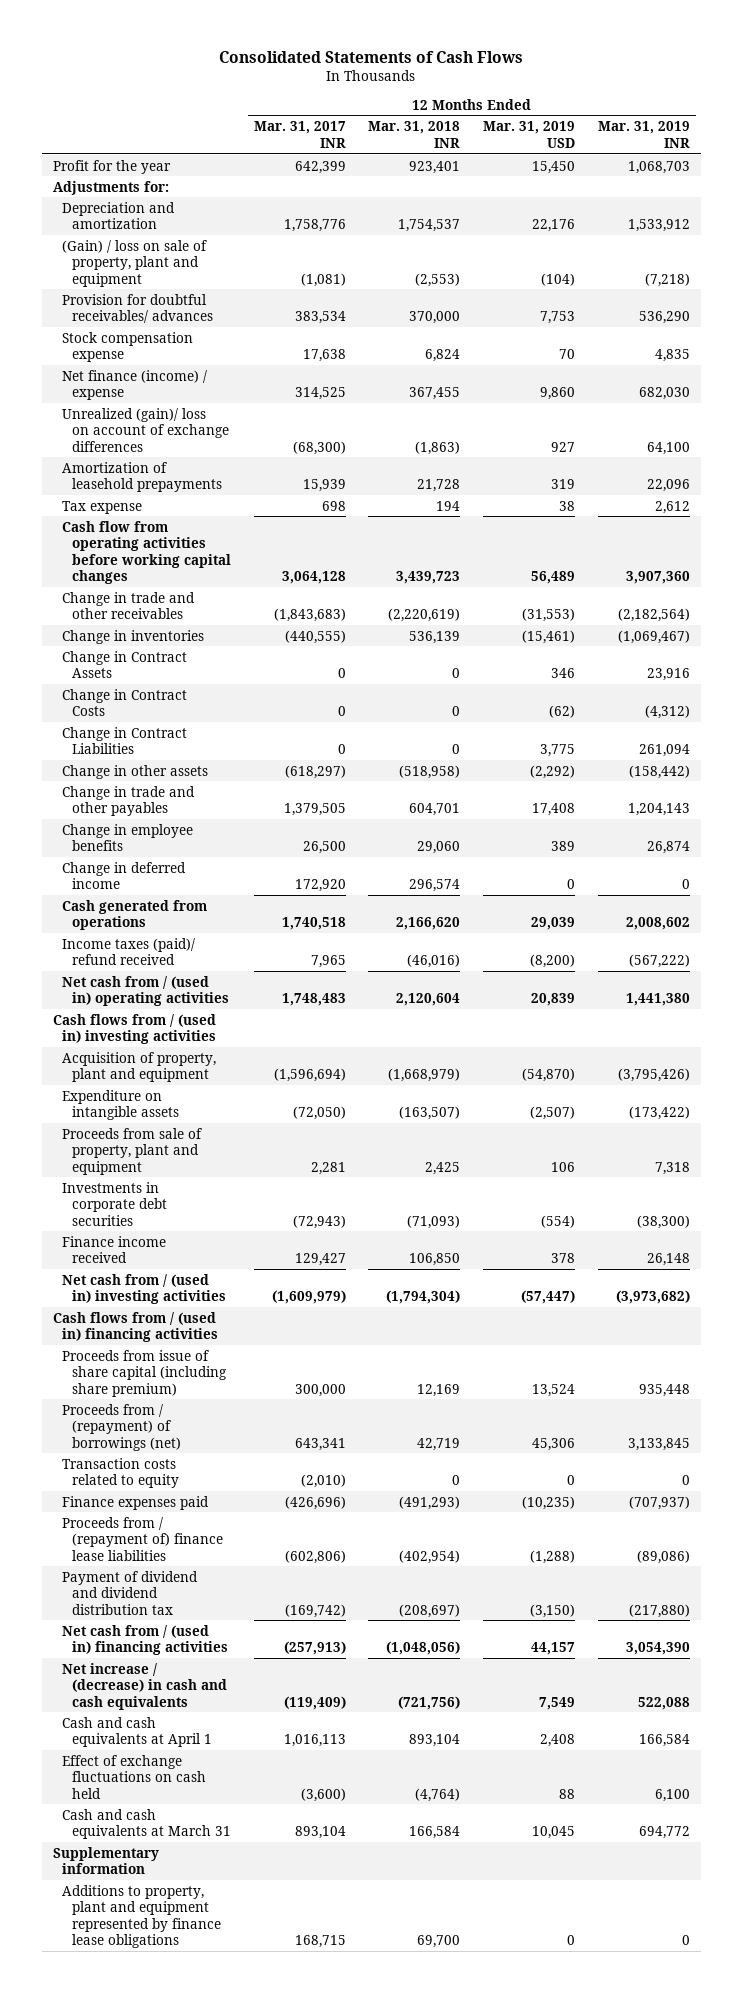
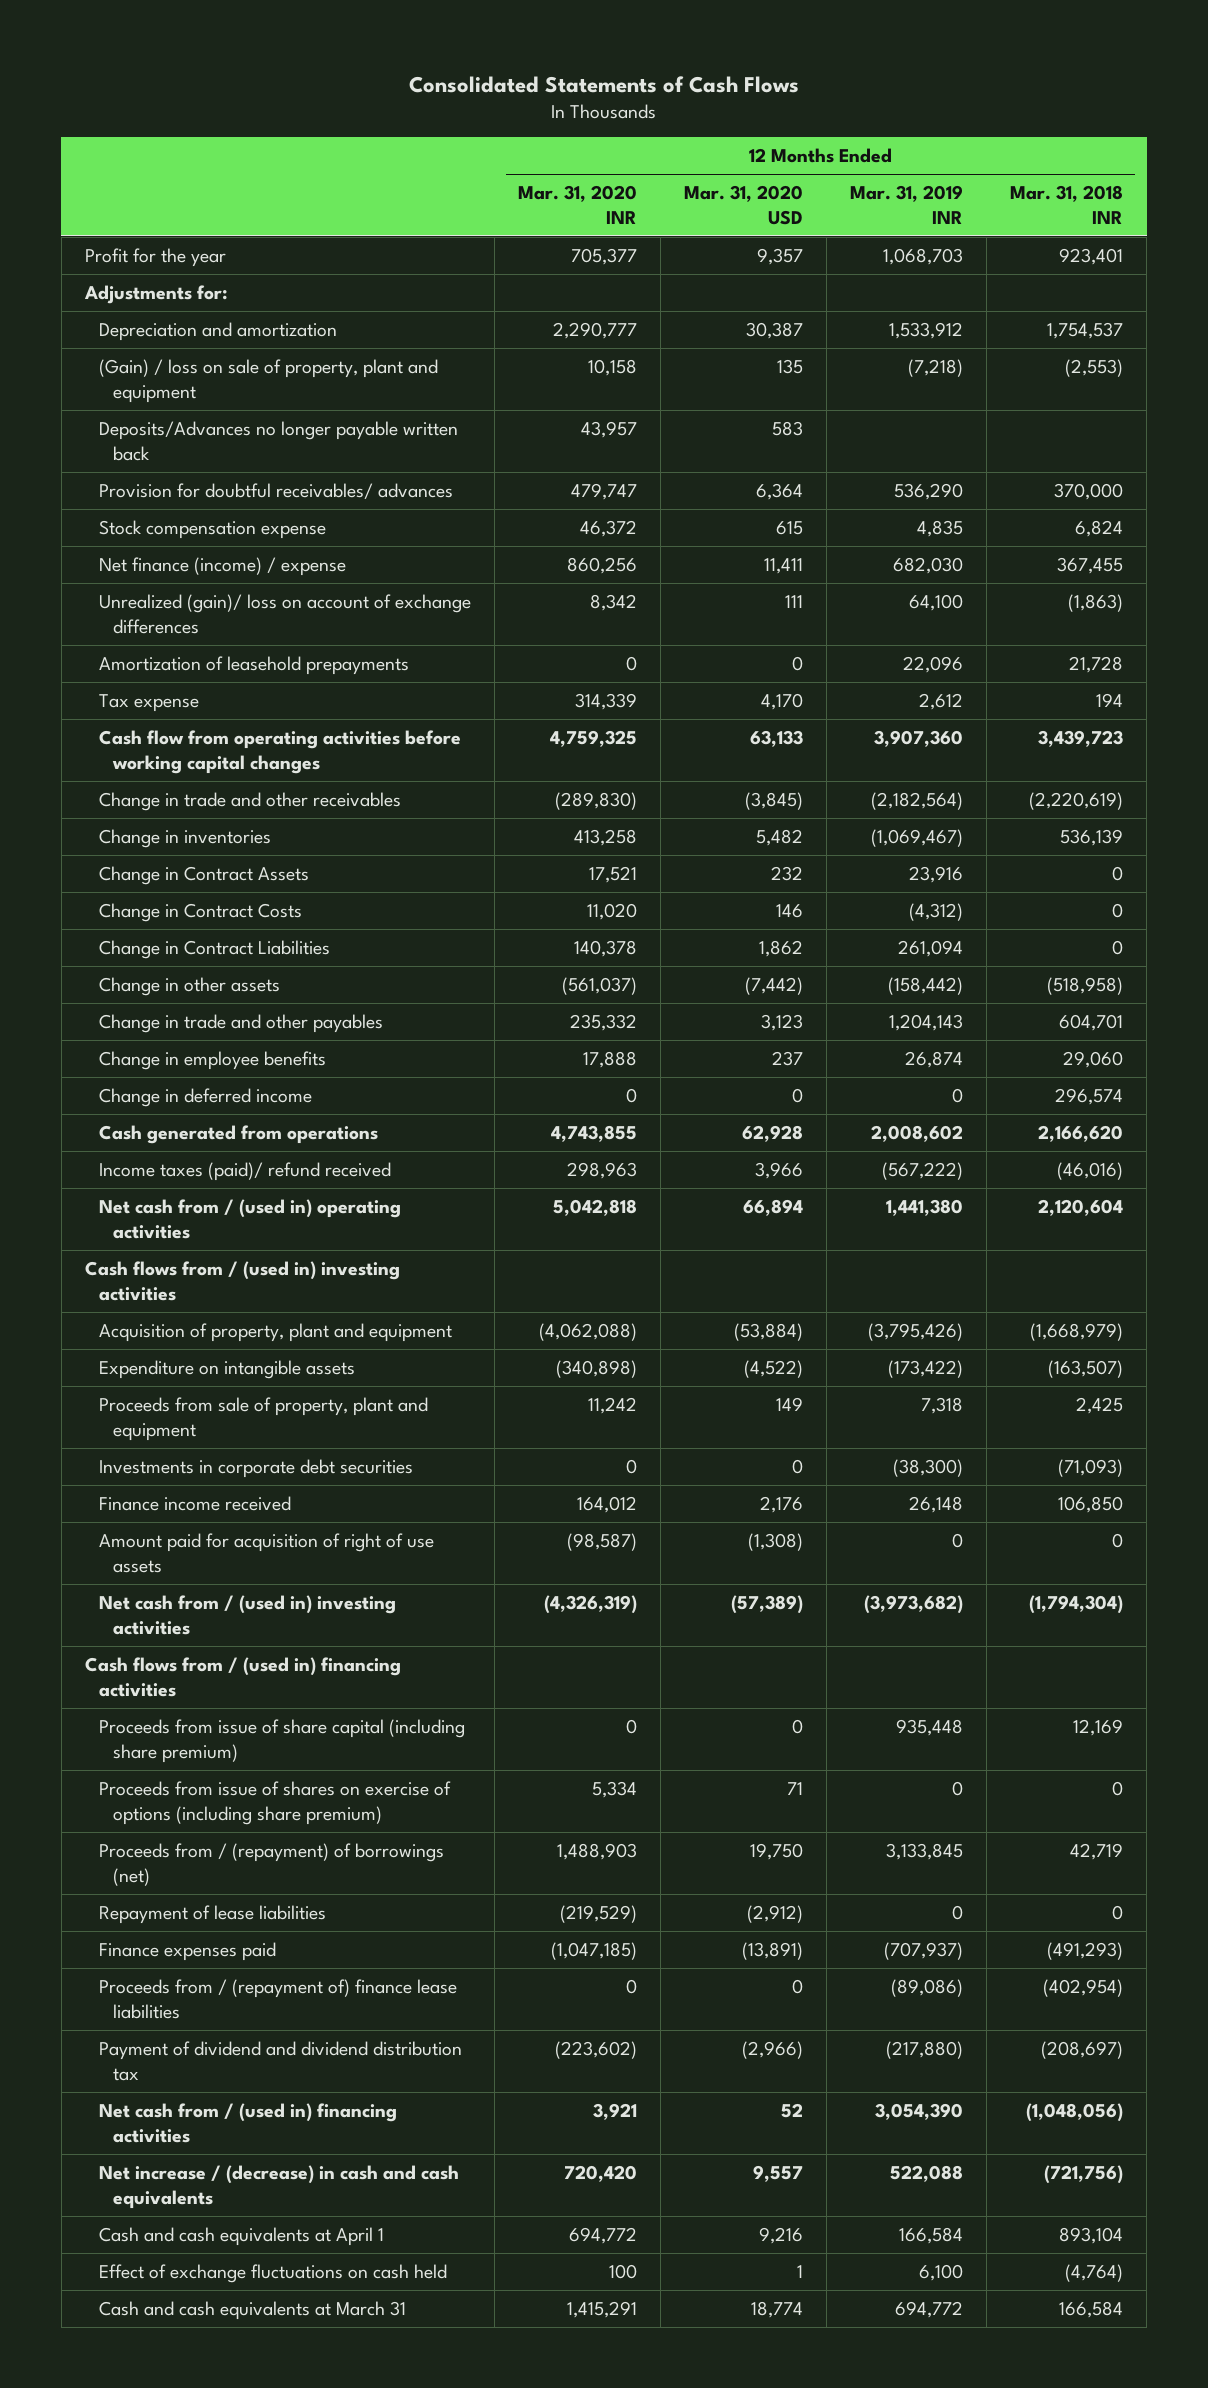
- | 12 Months Ended Mar. 31, 2017 INR | 12 Months Ended Mar. 31, 2018 INR | 12 Months Ended Mar. 31, 2019 USD | 12 Months Ended Mar. 31, 2019 INR
+ | 12 Months Ended Mar. 31, 2020 INR | 12 Months Ended Mar. 31, 2020 USD | 12 Months Ended Mar. 31, 2019 INR | 12 Months Ended Mar. 31, 2018 INR
+ Deposits/Advances no longer payable written back | 43,957 | 583 | |
+ Amount paid for acquisition of right of use assets | (98,587) | (1,308) | 0 | 0
+ Proceeds from issue of shares on exercise of options (including share premium) | 5,334 | 71 | 0 | 0
- Transaction costs related to equity | (2,010) | 0 | 0 | 0
+ Repayment of lease liabilities | (219,529) | (2,912) | 0 | 0
- Supplementary information
- Additions to property, plant and equipment represented by finance lease obligations | 168,715 | 69,700 | 0 | 0

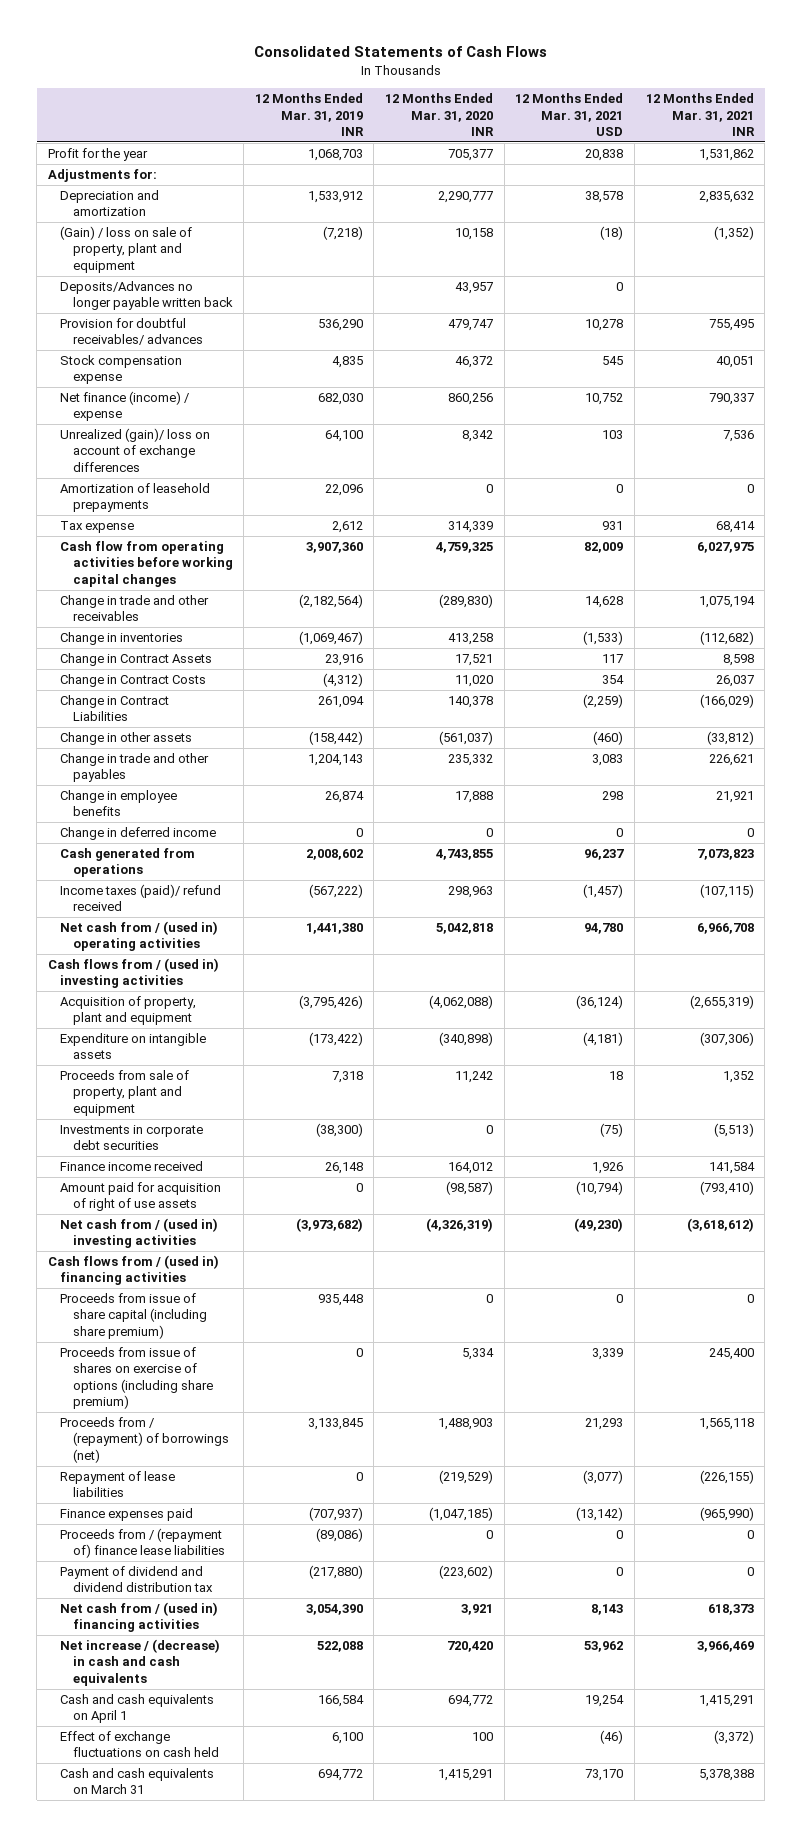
- | 12 Months Ended Mar. 31, 2020 INR | 12 Months Ended Mar. 31, 2020 USD | 12 Months Ended Mar. 31, 2019 INR | 12 Months Ended Mar. 31, 2018 INR
+ | 12 Months Ended Mar. 31, 2019 INR | 12 Months Ended Mar. 31, 2020 INR | 12 Months Ended Mar. 31, 2021 USD | 12 Months Ended Mar. 31, 2021 INR
- Cash and cash equivalents at April 1 | 694,772 | 9,216 | 166,584 | 893,104
+ Cash and cash equivalents on April 1 | 166,584 | 694,772 | 19,254 | 1,415,291
- Cash and cash equivalents at March 31 | 1,415,291 | 18,774 | 694,772 | 166,584
+ Cash and cash equivalents on March 31 | 694,772 | 1,415,291 | 73,170 | 5,378,388

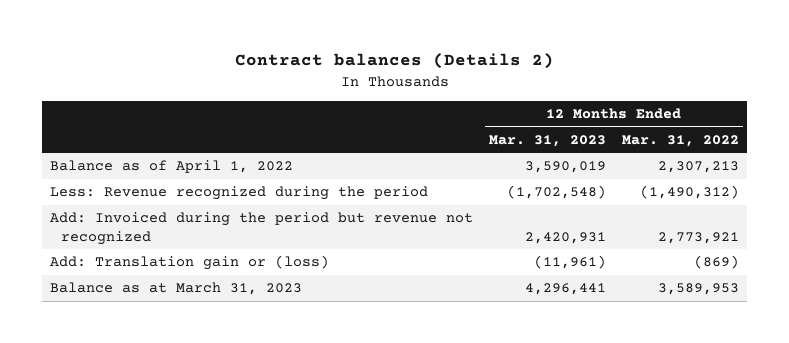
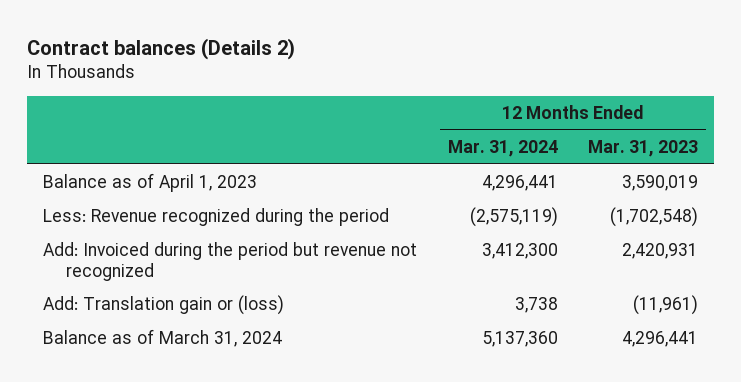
- | 12 Months Ended Mar. 31, 2023 | 12 Months Ended Mar. 31, 2022
+ | 12 Months Ended Mar. 31, 2024 | 12 Months Ended Mar. 31, 2023
- Balance as of April 1, 2022 | 3,590,019 | 2,307,213
+ Balance as of April 1, 2023 | 4,296,441 | 3,590,019
- Balance as at March 31, 2023 | 4,296,441 | 3,589,953
+ Balance as of March 31, 2024 | 5,137,360 | 4,296,441

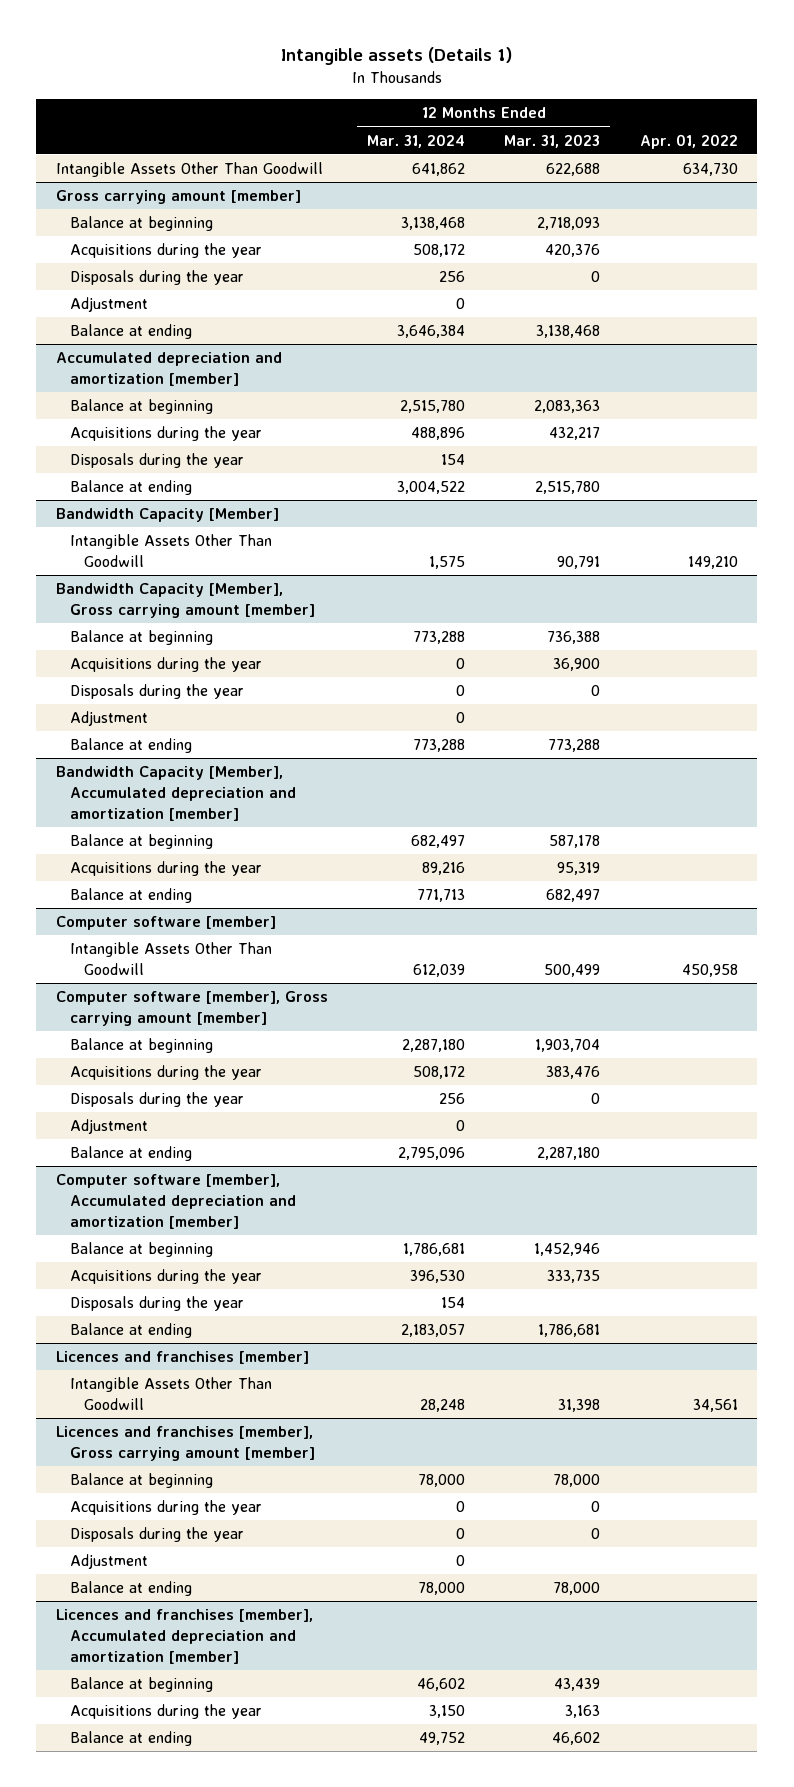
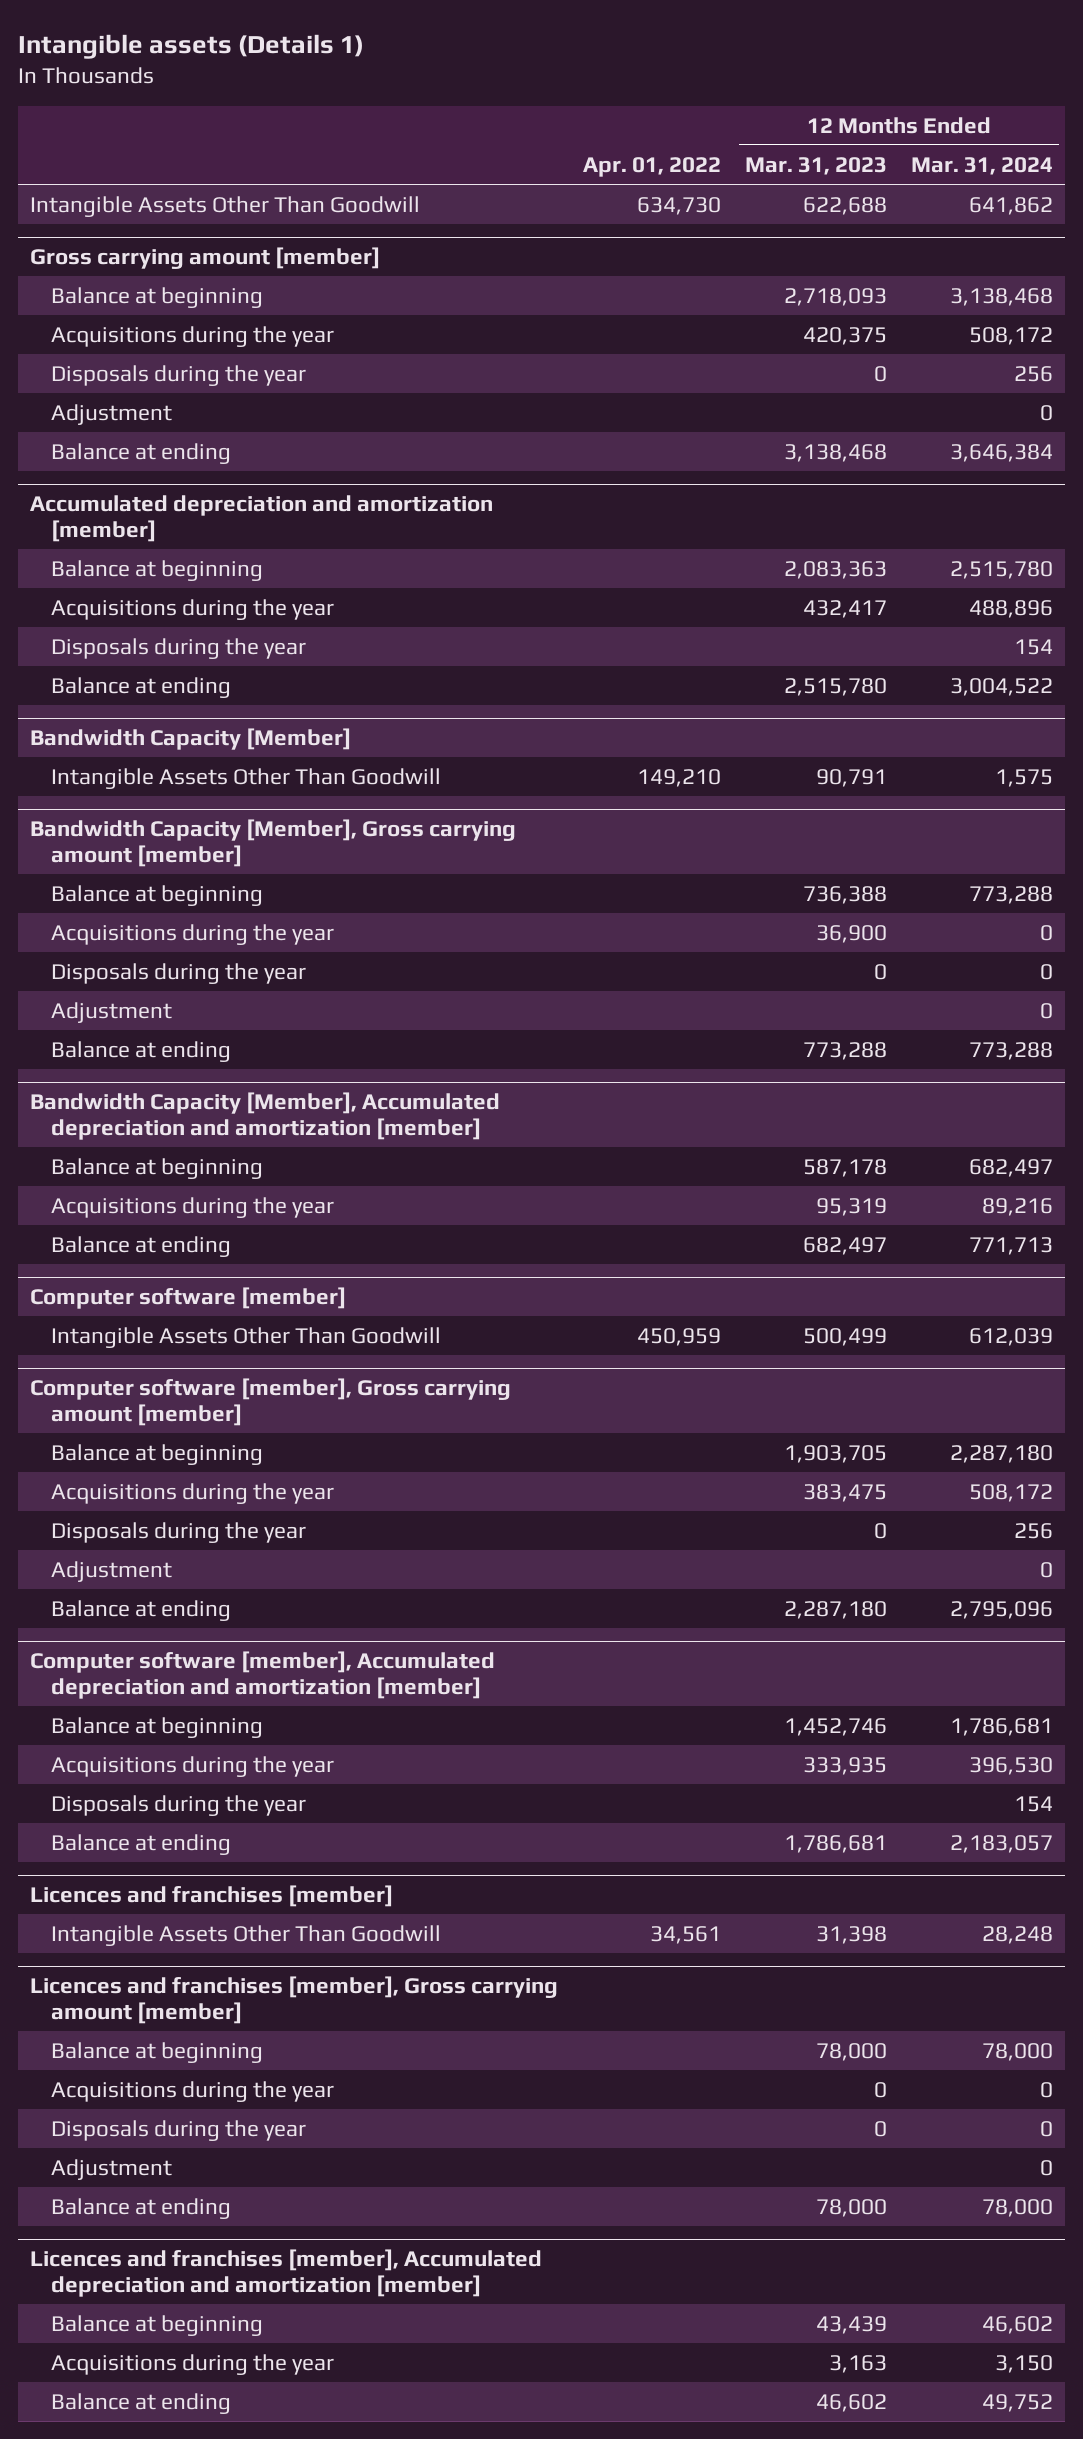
- | 12 Months Ended Mar. 31, 2024 | 12 Months Ended Mar. 31, 2023 | Apr. 01, 2022
+ | Apr. 01, 2022 | 12 Months Ended Mar. 31, 2023 | 12 Months Ended Mar. 31, 2024
@ Gross carrying amount [member]
- Acquisitions during the year | 508,172 | 420,376 |
+ Acquisitions during the year | | 420,375 | 508,172
@ Accumulated depreciation and amortization [member]
- Acquisitions during the year | 488,896 | 432,217 |
+ Acquisitions during the year | | 432,417 | 488,896
@ Computer software [member]
- Intangible Assets Other Than Goodwill | 612,039 | 500,499 | 450,958
+ Intangible Assets Other Than Goodwill | 450,959 | 500,499 | 612,039
@ Computer software [member], Gross carrying amount [member]
- Balance at beginning | 2,287,180 | 1,903,704 |
- Acquisitions during the year | 508,172 | 383,476 |
+ Balance at beginning | | 1,903,705 | 2,287,180
+ Acquisitions during the year | | 383,475 | 508,172
@ Computer software [member], Accumulated depreciation and amortization [member]
- Balance at beginning | 1,786,681 | 1,452,946 |
- Acquisitions during the year | 396,530 | 333,735 |
+ Balance at beginning | | 1,452,746 | 1,786,681
+ Acquisitions during the year | | 333,935 | 396,530

